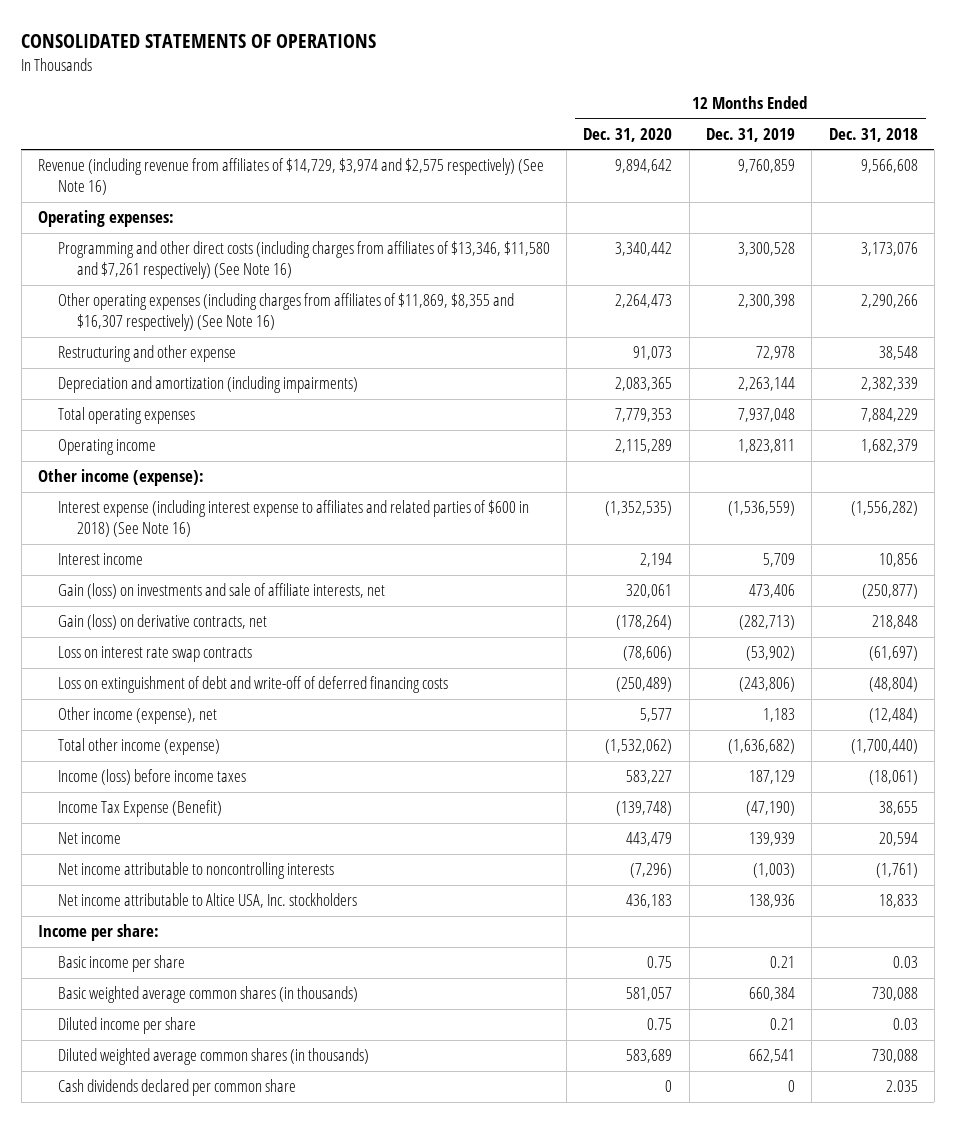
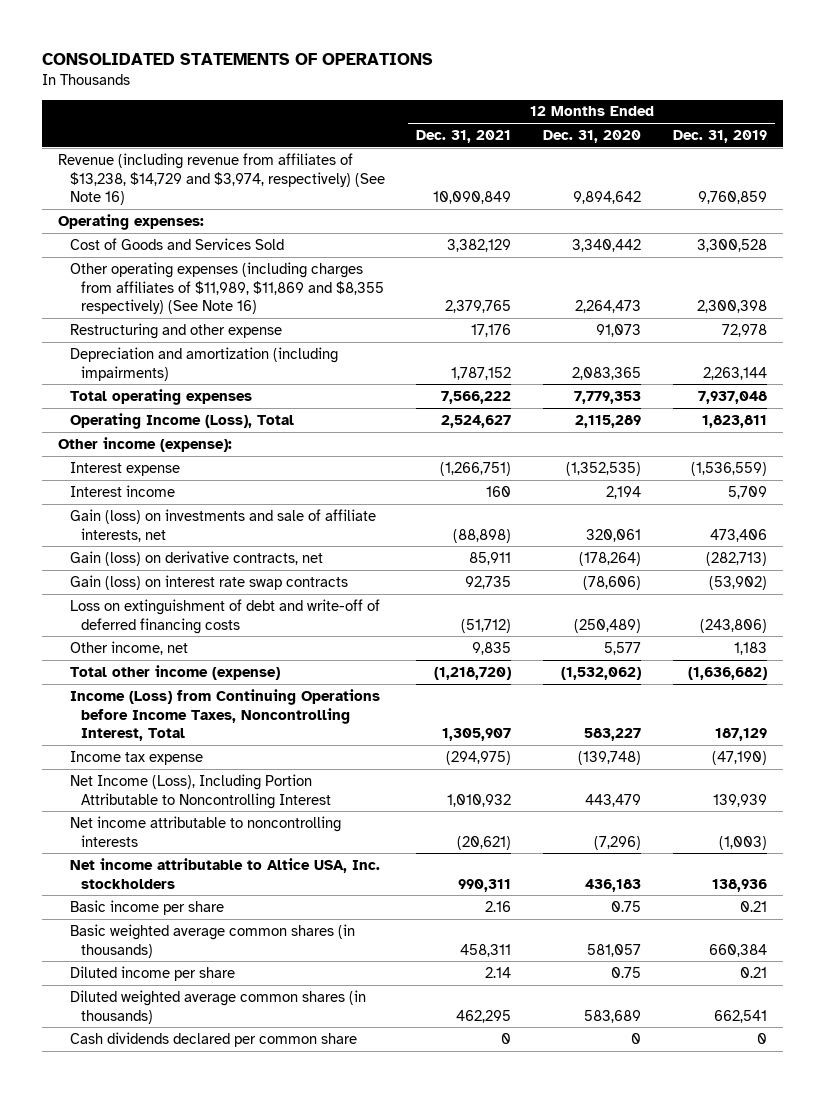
- | 12 Months Ended Dec. 31, 2020 | 12 Months Ended Dec. 31, 2019 | 12 Months Ended Dec. 31, 2018
+ | 12 Months Ended Dec. 31, 2021 | 12 Months Ended Dec. 31, 2020 | 12 Months Ended Dec. 31, 2019
- Revenue (including revenue from affiliates of $14,729, $3,974 and $2,575 respectively) (See Note 16) | 9,894,642 | 9,760,859 | 9,566,608
+ Revenue (including revenue from affiliates of $13,238, $14,729 and $3,974, respectively) (See Note 16) | 10,090,849 | 9,894,642 | 9,760,859
- Programming and other direct costs (including charges from affiliates of $13,346, $11,580 and $7,261 respectively) (See Note 16) | 3,340,442 | 3,300,528 | 3,173,076
- Other operating expenses (including charges from affiliates of $11,869, $8,355 and $16,307 respectively) (See Note 16) | 2,264,473 | 2,300,398 | 2,290,266
+ Cost of Goods and Services Sold | 3,382,129 | 3,340,442 | 3,300,528
+ Other operating expenses (including charges from affiliates of $11,989, $11,869 and $8,355 respectively) (See Note 16) | 2,379,765 | 2,264,473 | 2,300,398
- Operating income | 2,115,289 | 1,823,811 | 1,682,379
+ Operating Income (Loss), Total | 2,524,627 | 2,115,289 | 1,823,811
- Interest expense (including interest expense to affiliates and related parties of $600 in 2018) (See Note 16) | (1,352,535) | (1,536,559) | (1,556,282)
+ Interest expense | (1,266,751) | (1,352,535) | (1,536,559)
- Loss on interest rate swap contracts | (78,606) | (53,902) | (61,697)
+ Gain (loss) on interest rate swap contracts | 92,735 | (78,606) | (53,902)
- Other income (expense), net | 5,577 | 1,183 | (12,484)
+ Other income, net | 9,835 | 5,577 | 1,183
- Income (loss) before income taxes | 583,227 | 187,129 | (18,061)
- Income Tax Expense (Benefit) | (139,748) | (47,190) | 38,655
- Net income | 443,479 | 139,939 | 20,594
+ Income (Loss) from Continuing Operations before Income Taxes, Noncontrolling Interest, Total | 1,305,907 | 583,227 | 187,129
+ Income tax expense | (294,975) | (139,748) | (47,190)
+ Net Income (Loss), Including Portion Attributable to Noncontrolling Interest | 1,010,932 | 443,479 | 139,939
- Income per share:

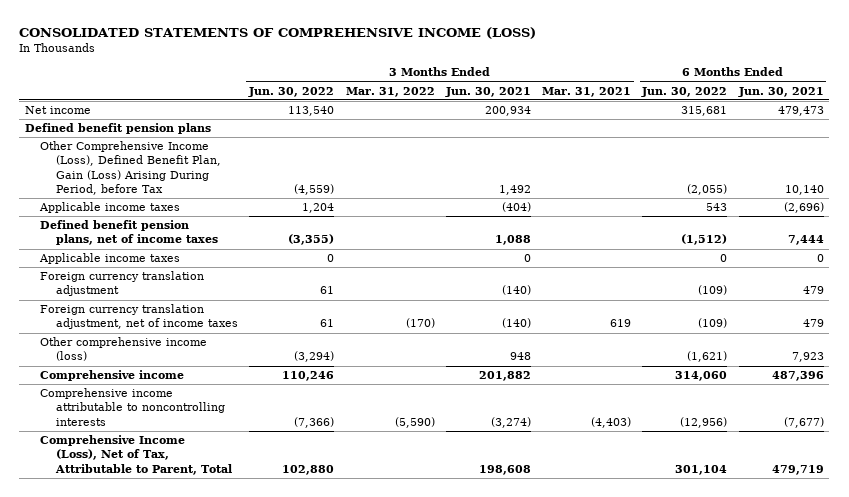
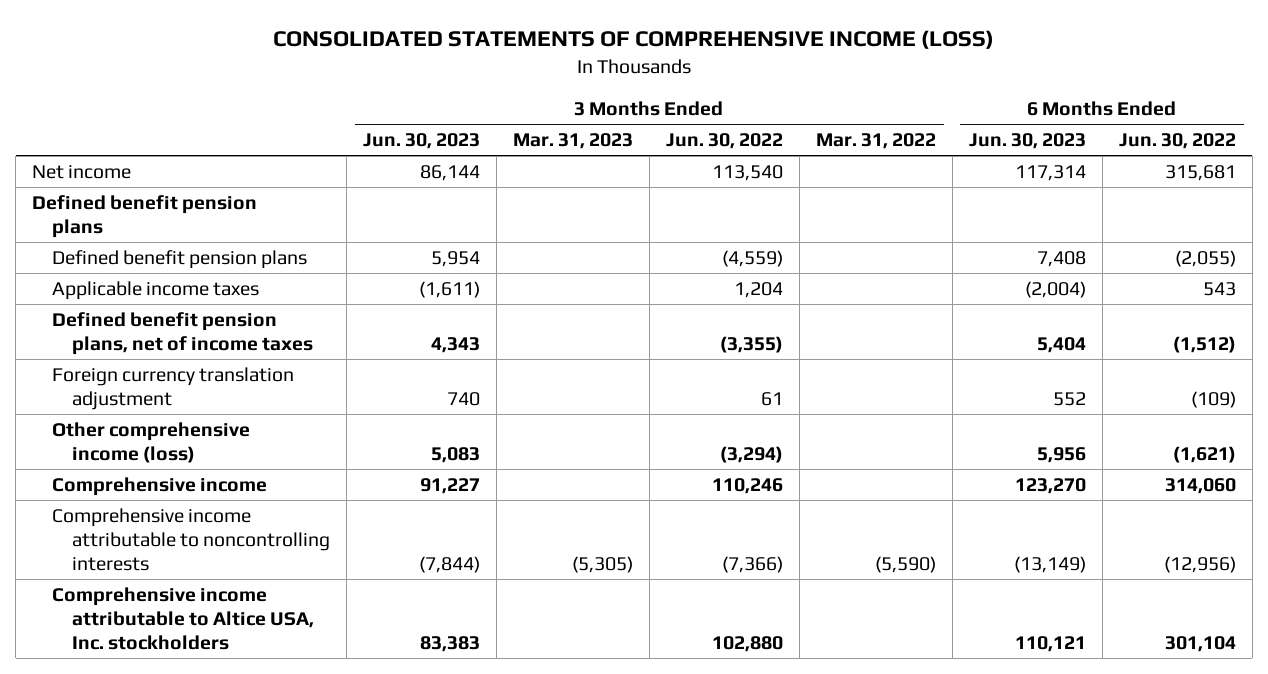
- | 3 Months Ended Jun. 30, 2022 | 3 Months Ended Mar. 31, 2022 | 3 Months Ended Jun. 30, 2021 | 3 Months Ended Mar. 31, 2021 | 6 Months Ended Jun. 30, 2022 | 6 Months Ended Jun. 30, 2021
+ | 3 Months Ended Jun. 30, 2023 | 3 Months Ended Mar. 31, 2023 | 3 Months Ended Jun. 30, 2022 | 3 Months Ended Mar. 31, 2022 | 6 Months Ended Jun. 30, 2023 | 6 Months Ended Jun. 30, 2022
- Other Comprehensive Income (Loss), Defined Benefit Plan, Gain (Loss) Arising During Period, before Tax | (4,559) | | 1,492 | | (2,055) | 10,140
+ Defined benefit pension plans | 5,954 | | (4,559) | | 7,408 | (2,055)
- Applicable income taxes | 0 | | 0 | | 0 | 0
- Foreign currency translation adjustment, net of income taxes | 61 | (170) | (140) | 619 | (109) | 479
- Comprehensive Income (Loss), Net of Tax, Attributable to Parent, Total | 102,880 | | 198,608 | | 301,104 | 479,719
+ Comprehensive income attributable to Altice USA, Inc. stockholders | 83,383 | | 102,880 | | 110,121 | 301,104

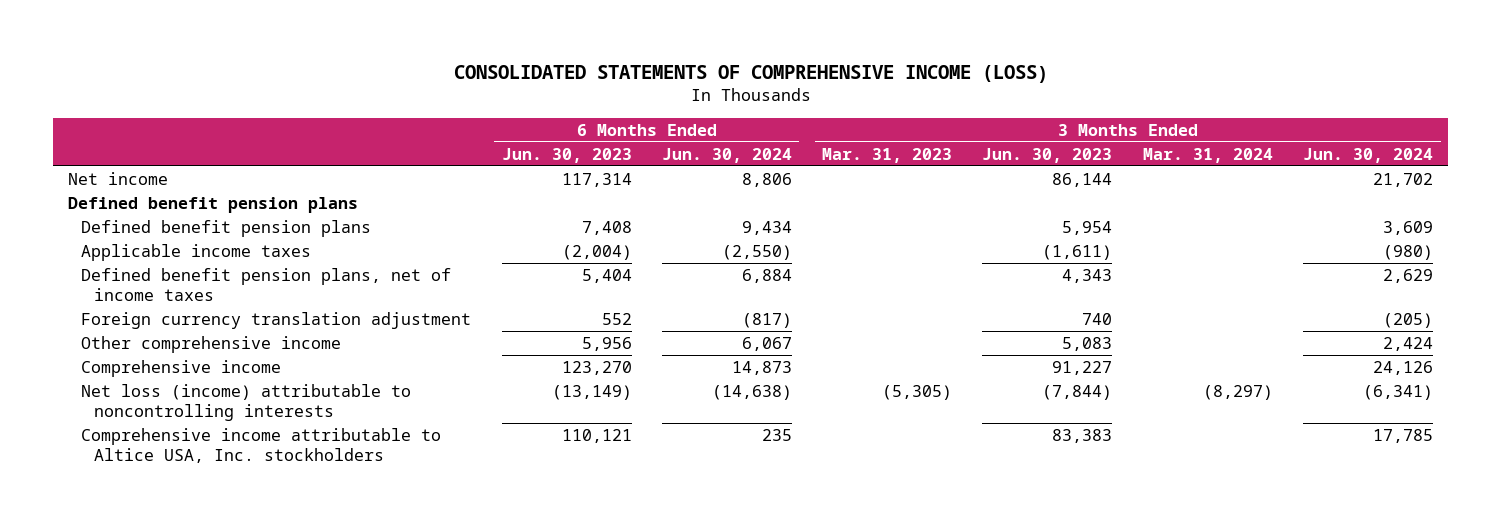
- | 3 Months Ended Jun. 30, 2023 | 3 Months Ended Mar. 31, 2023 | 3 Months Ended Jun. 30, 2022 | 3 Months Ended Mar. 31, 2022 | 6 Months Ended Jun. 30, 2023 | 6 Months Ended Jun. 30, 2022
+ | 6 Months Ended Jun. 30, 2023 | 6 Months Ended Jun. 30, 2024 | 3 Months Ended Mar. 31, 2023 | 3 Months Ended Jun. 30, 2023 | 3 Months Ended Mar. 31, 2024 | 3 Months Ended Jun. 30, 2024
- Other comprehensive income (loss) | 5,083 | | (3,294) | | 5,956 | (1,621)
+ Other comprehensive income | 5,956 | 6,067 | | 5,083 | | 2,424
- Comprehensive income attributable to noncontrolling interests | (7,844) | (5,305) | (7,366) | (5,590) | (13,149) | (12,956)
+ Net loss (income) attributable to noncontrolling interests | (13,149) | (14,638) | (5,305) | (7,844) | (8,297) | (6,341)

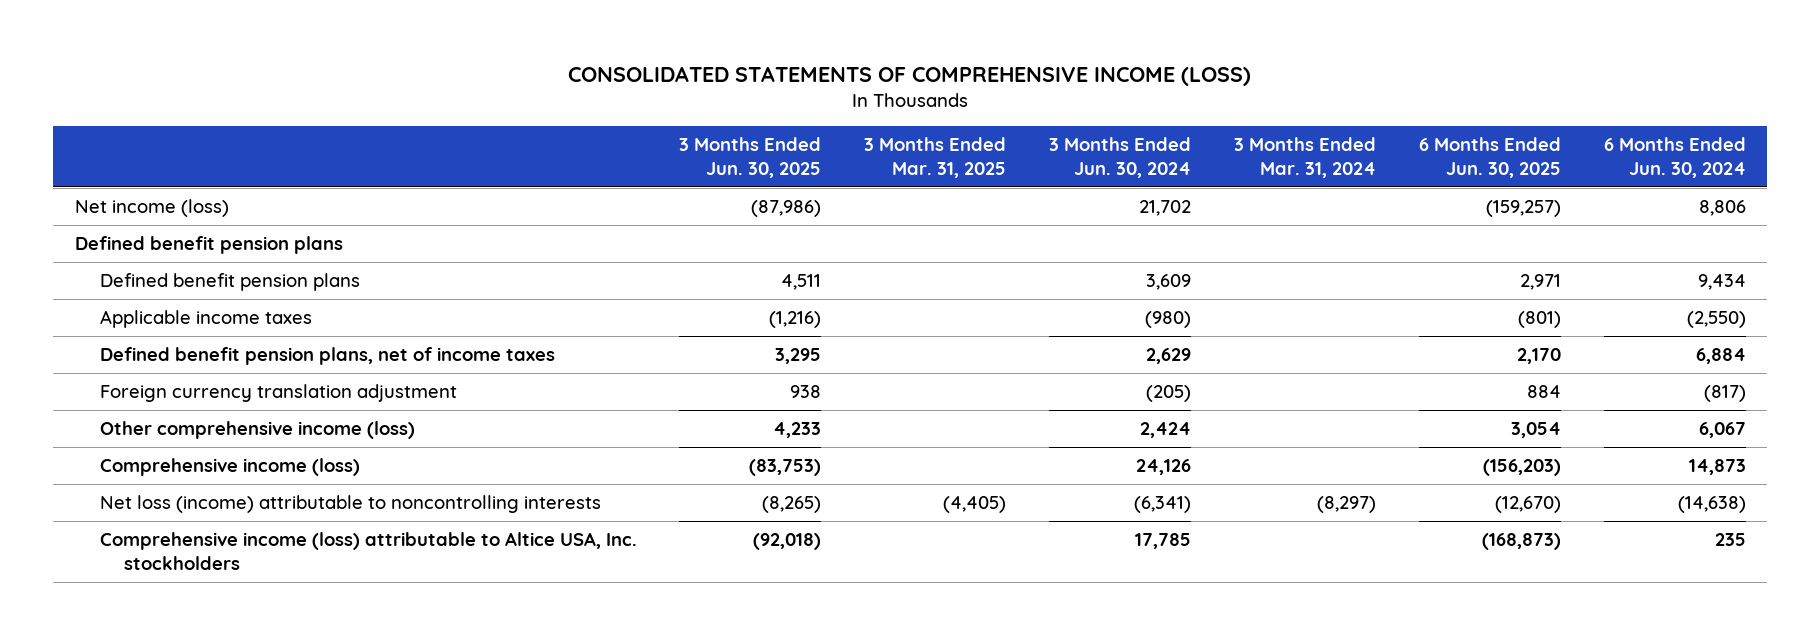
- | 6 Months Ended Jun. 30, 2023 | 6 Months Ended Jun. 30, 2024 | 3 Months Ended Mar. 31, 2023 | 3 Months Ended Jun. 30, 2023 | 3 Months Ended Mar. 31, 2024 | 3 Months Ended Jun. 30, 2024
+ | 3 Months Ended Jun. 30, 2025 | 3 Months Ended Mar. 31, 2025 | 3 Months Ended Jun. 30, 2024 | 3 Months Ended Mar. 31, 2024 | 6 Months Ended Jun. 30, 2025 | 6 Months Ended Jun. 30, 2024
- Net income | 117,314 | 8,806 | | 86,144 | | 21,702
+ Net income (loss) | (87,986) | | 21,702 | | (159,257) | 8,806
- Other comprehensive income | 5,956 | 6,067 | | 5,083 | | 2,424
- Comprehensive income | 123,270 | 14,873 | | 91,227 | | 24,126
+ Other comprehensive income (loss) | 4,233 | | 2,424 | | 3,054 | 6,067
+ Comprehensive income (loss) | (83,753) | | 24,126 | | (156,203) | 14,873
- Comprehensive income attributable to Altice USA, Inc. stockholders | 110,121 | 235 | | 83,383 | | 17,785
+ Comprehensive income (loss) attributable to Altice USA, Inc. stockholders | (92,018) | | 17,785 | | (168,873) | 235

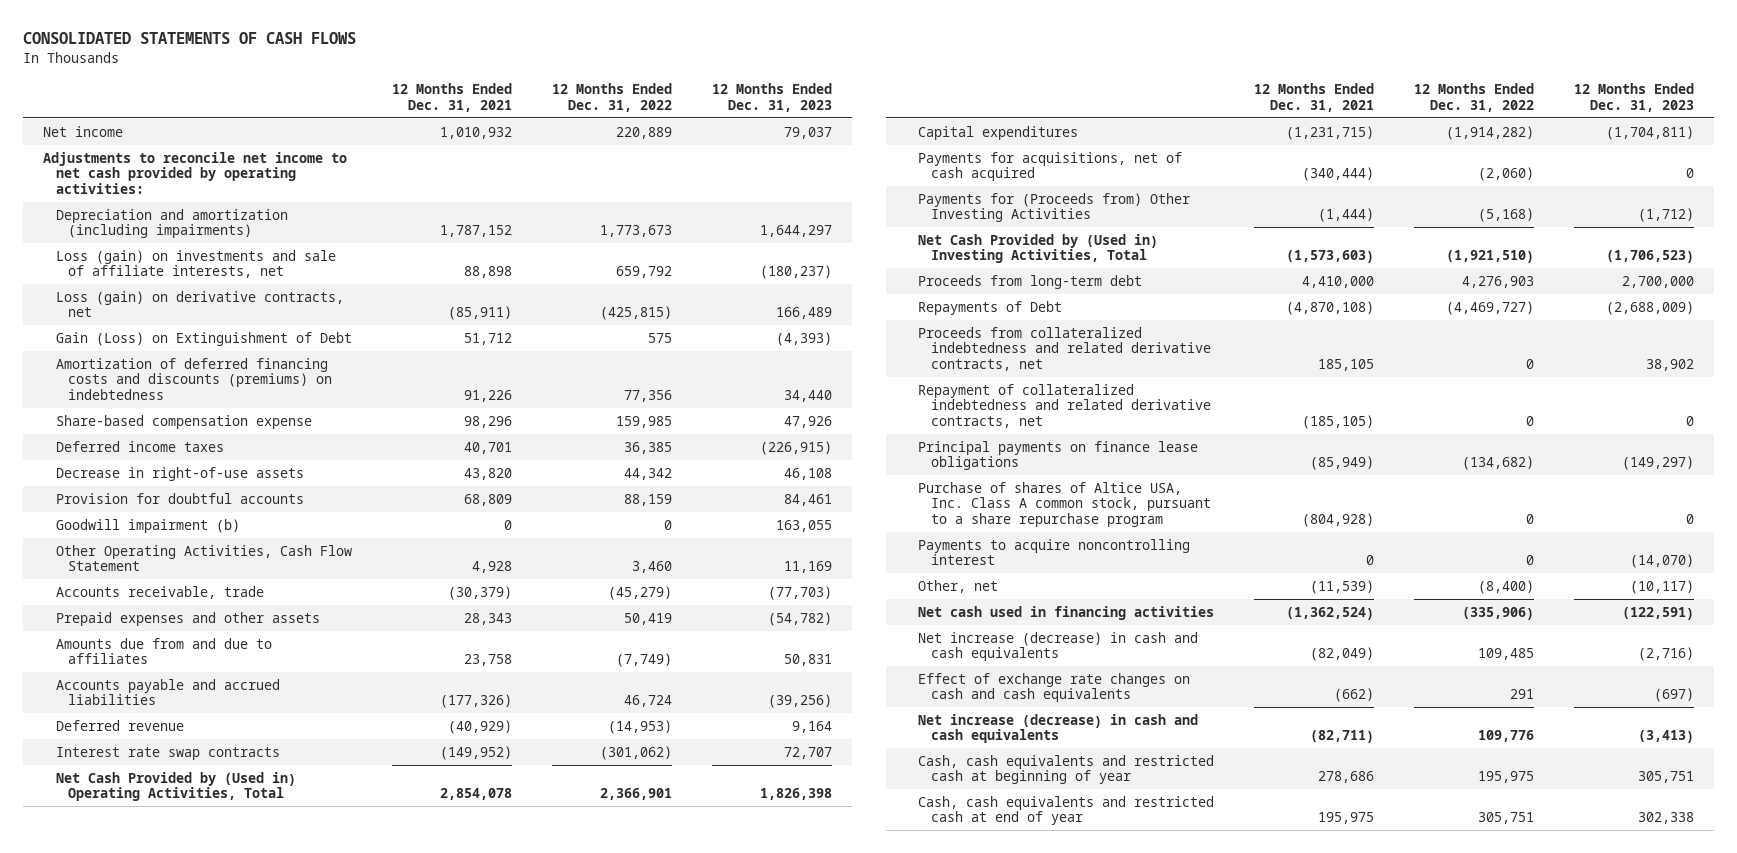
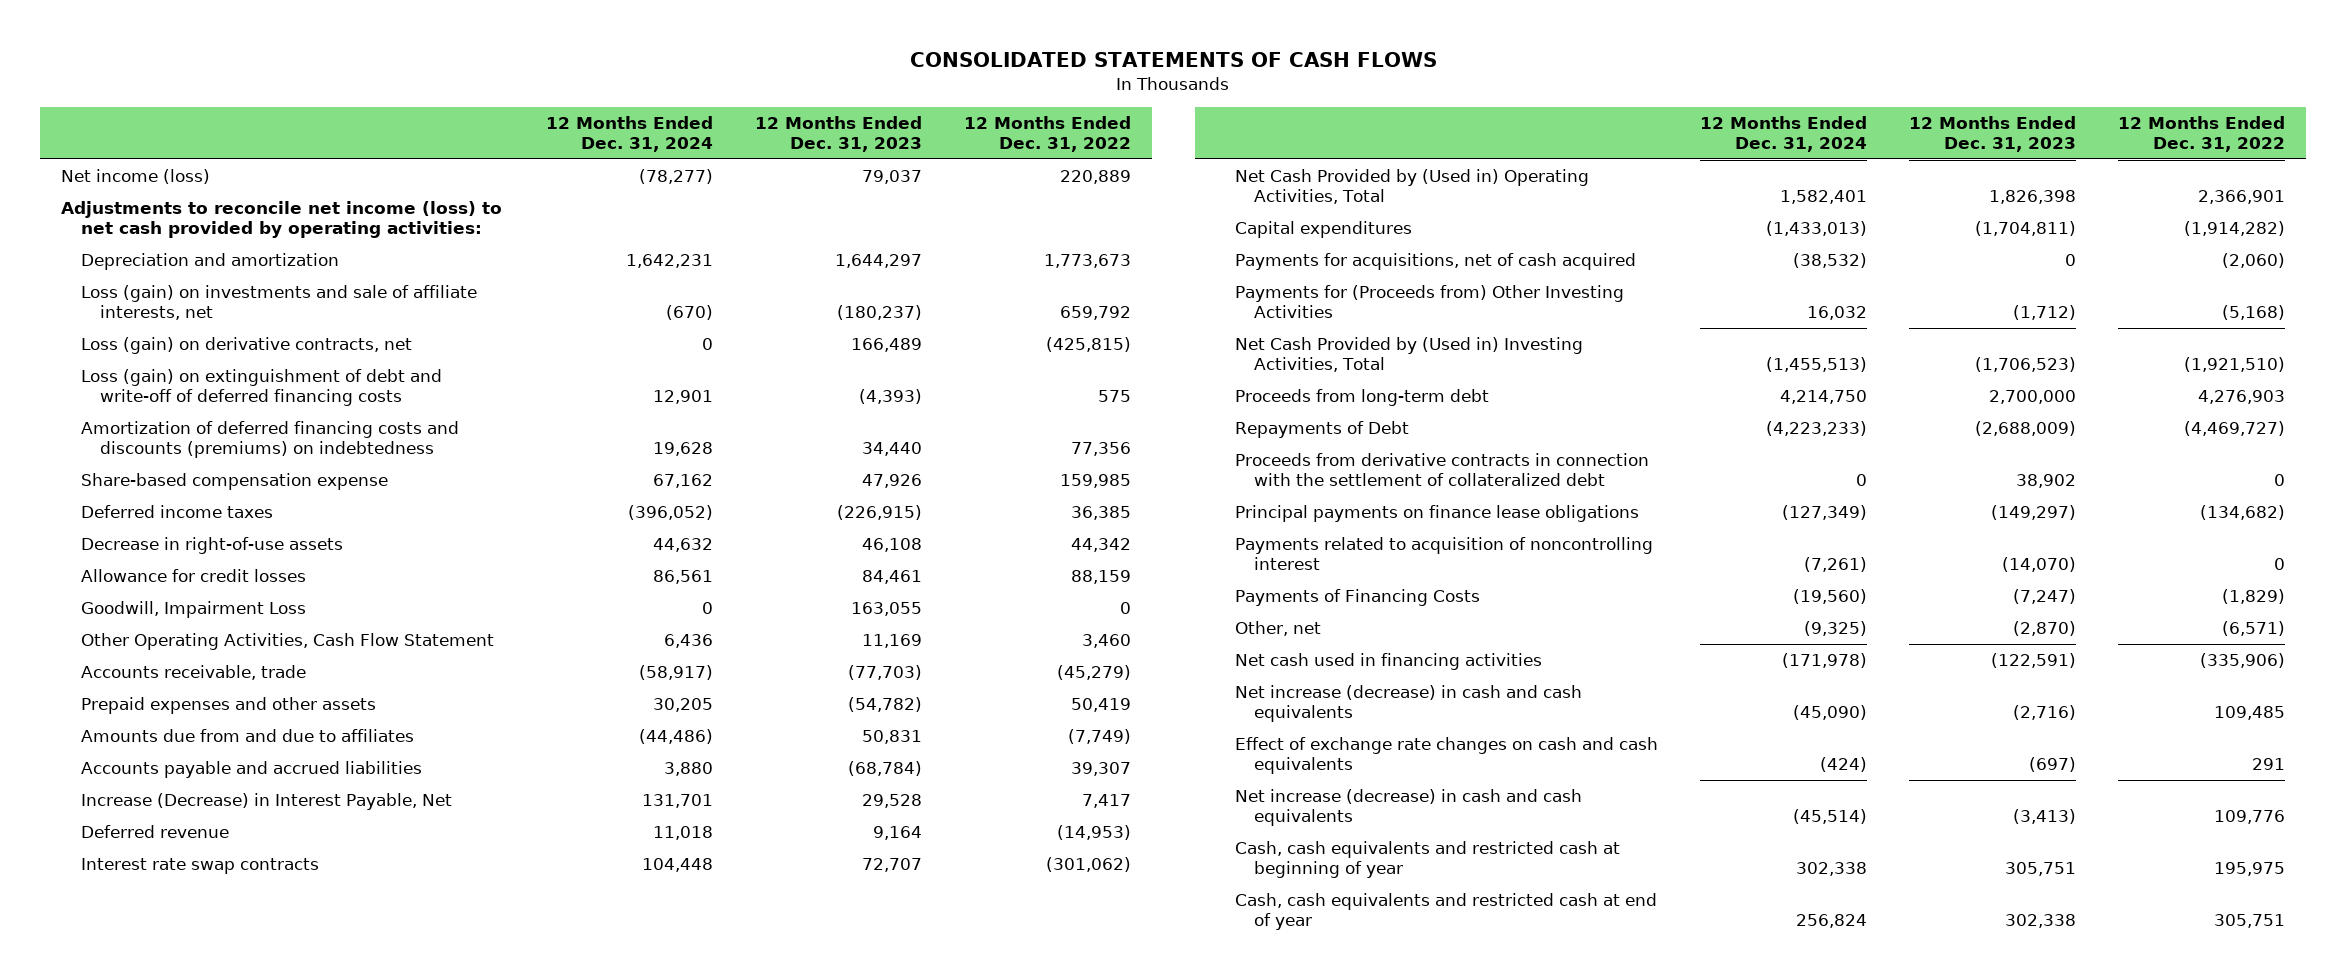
- | 12 Months Ended Dec. 31, 2021 | 12 Months Ended Dec. 31, 2022 | 12 Months Ended Dec. 31, 2023
+ | 12 Months Ended Dec. 31, 2024 | 12 Months Ended Dec. 31, 2023 | 12 Months Ended Dec. 31, 2022
- Net income | 1,010,932 | 220,889 | 79,037
- Adjustments to reconcile net income to net cash provided by operating activities:
- Depreciation and amortization (including impairments) | 1,787,152 | 1,773,673 | 1,644,297
+ Net income (loss) | (78,277) | 79,037 | 220,889
+ Adjustments to reconcile net income (loss) to net cash provided by operating activities:
+ Depreciation and amortization | 1,642,231 | 1,644,297 | 1,773,673
- Gain (Loss) on Extinguishment of Debt | 51,712 | 575 | (4,393)
+ Loss (gain) on extinguishment of debt and write-off of deferred financing costs | 12,901 | (4,393) | 575
- Provision for doubtful accounts | 68,809 | 88,159 | 84,461
- Goodwill impairment (b) | 0 | 0 | 163,055
+ Allowance for credit losses | 86,561 | 84,461 | 88,159
+ Goodwill, Impairment Loss | 0 | 163,055 | 0
- Accounts payable and accrued liabilities | (177,326) | 46,724 | (39,256)
+ Accounts payable and accrued liabilities | 3,880 | (68,784) | 39,307
+ Increase (Decrease) in Interest Payable, Net | 131,701 | 29,528 | 7,417
- Proceeds from collateralized indebtedness and related derivative contracts, net | 185,105 | 0 | 38,902
- Repayment of collateralized indebtedness and related derivative contracts, net | (185,105) | 0 | 0
+ Proceeds from derivative contracts in connection with the settlement of collateralized debt | 0 | 38,902 | 0
- Purchase of shares of Altice USA, Inc. Class A common stock, pursuant to a share repurchase program | (804,928) | 0 | 0
- Payments to acquire noncontrolling interest | 0 | 0 | (14,070)
- Other, net | (11,539) | (8,400) | (10,117)
+ Payments related to acquisition of noncontrolling interest | (7,261) | (14,070) | 0
+ Payments of Financing Costs | (19,560) | (7,247) | (1,829)
+ Other, net | (9,325) | (2,870) | (6,571)

